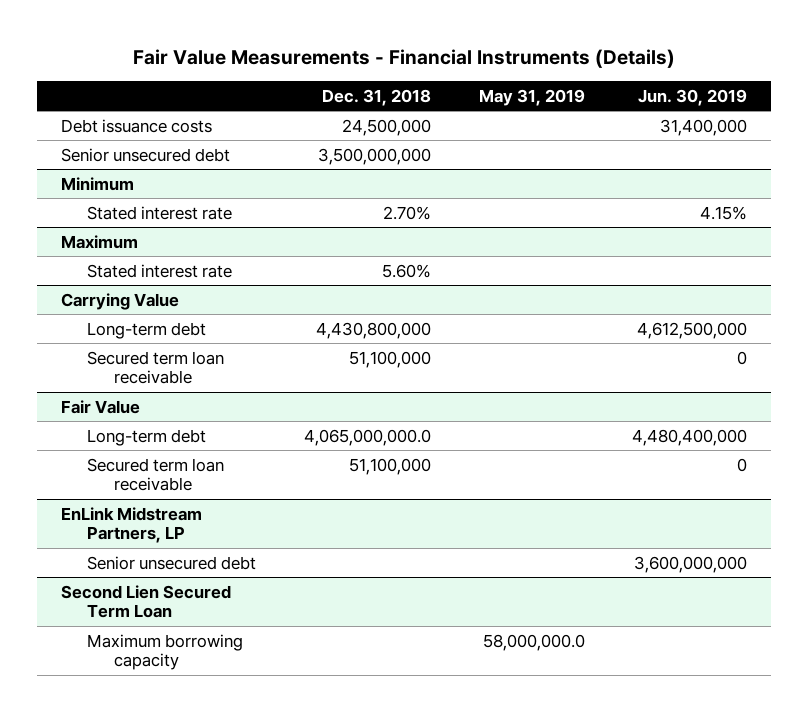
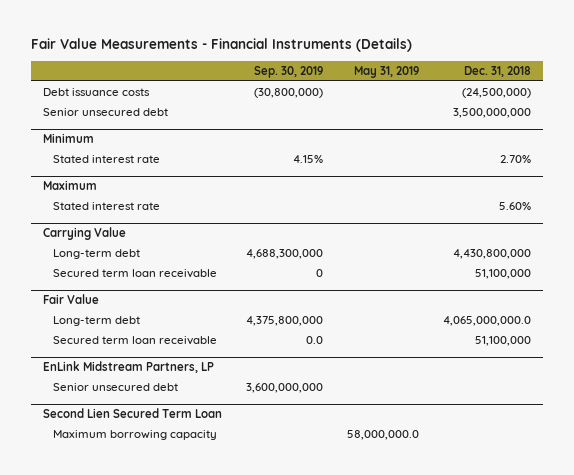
- | Dec. 31, 2018 | May 31, 2019 | Jun. 30, 2019
+ | Sep. 30, 2019 | May 31, 2019 | Dec. 31, 2018
- Debt issuance costs | 24,500,000 | | 31,400,000
+ Debt issuance costs | (30,800,000) | | (24,500,000)

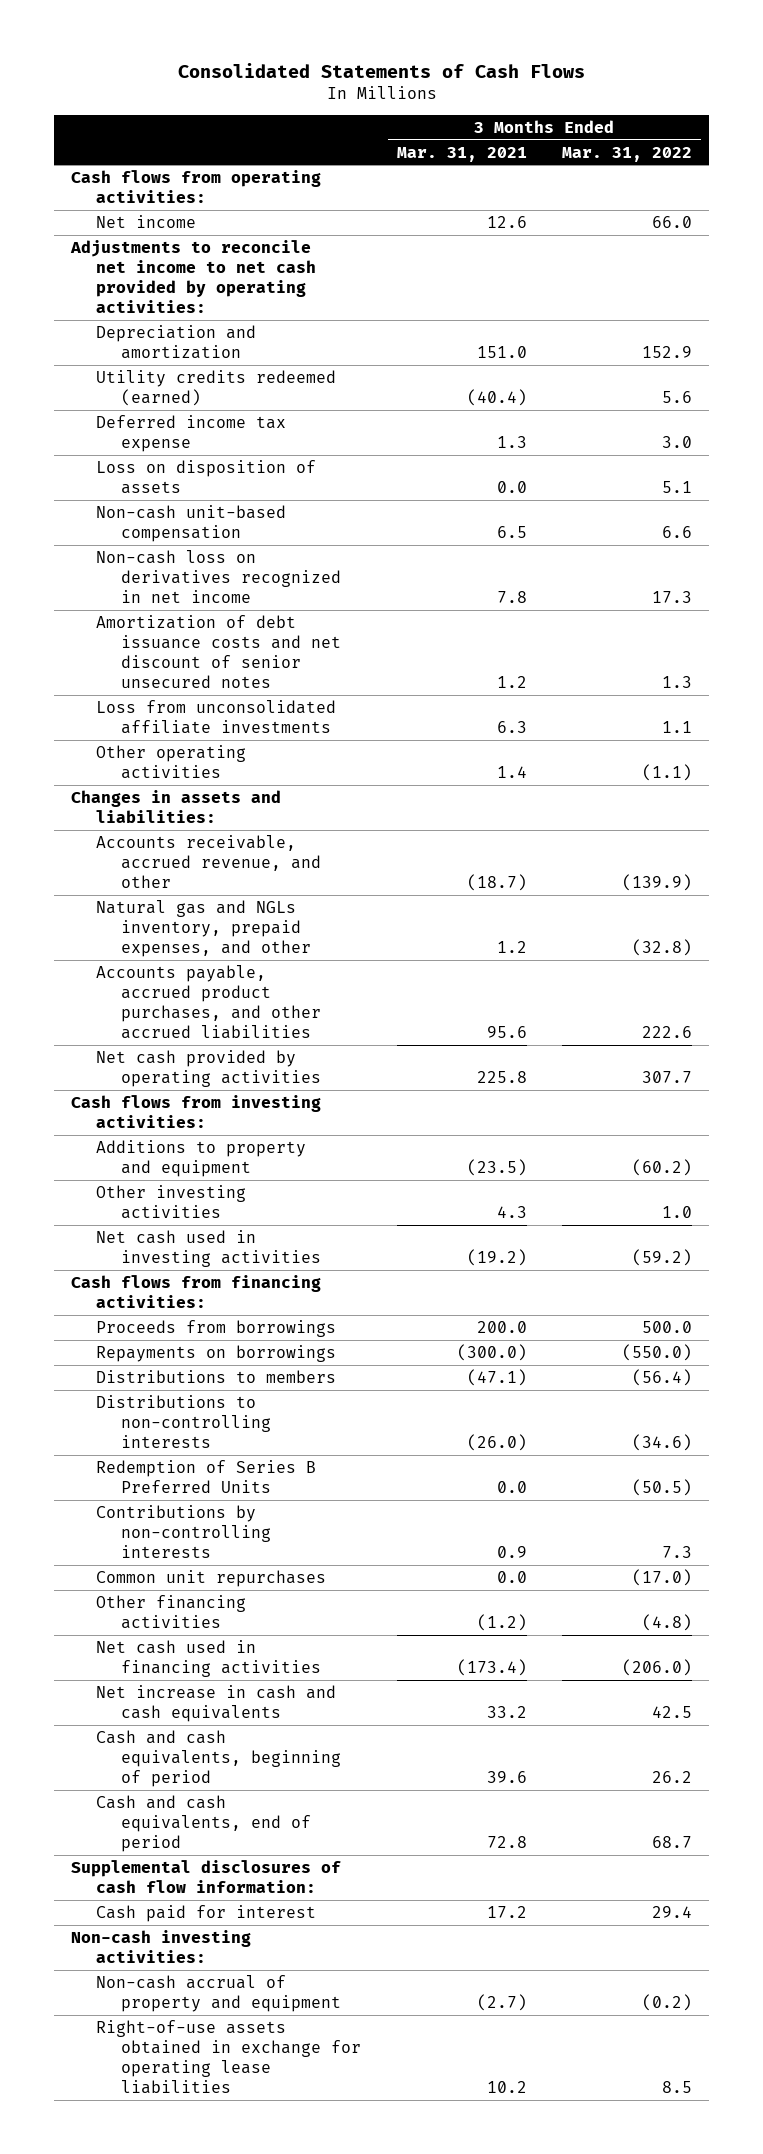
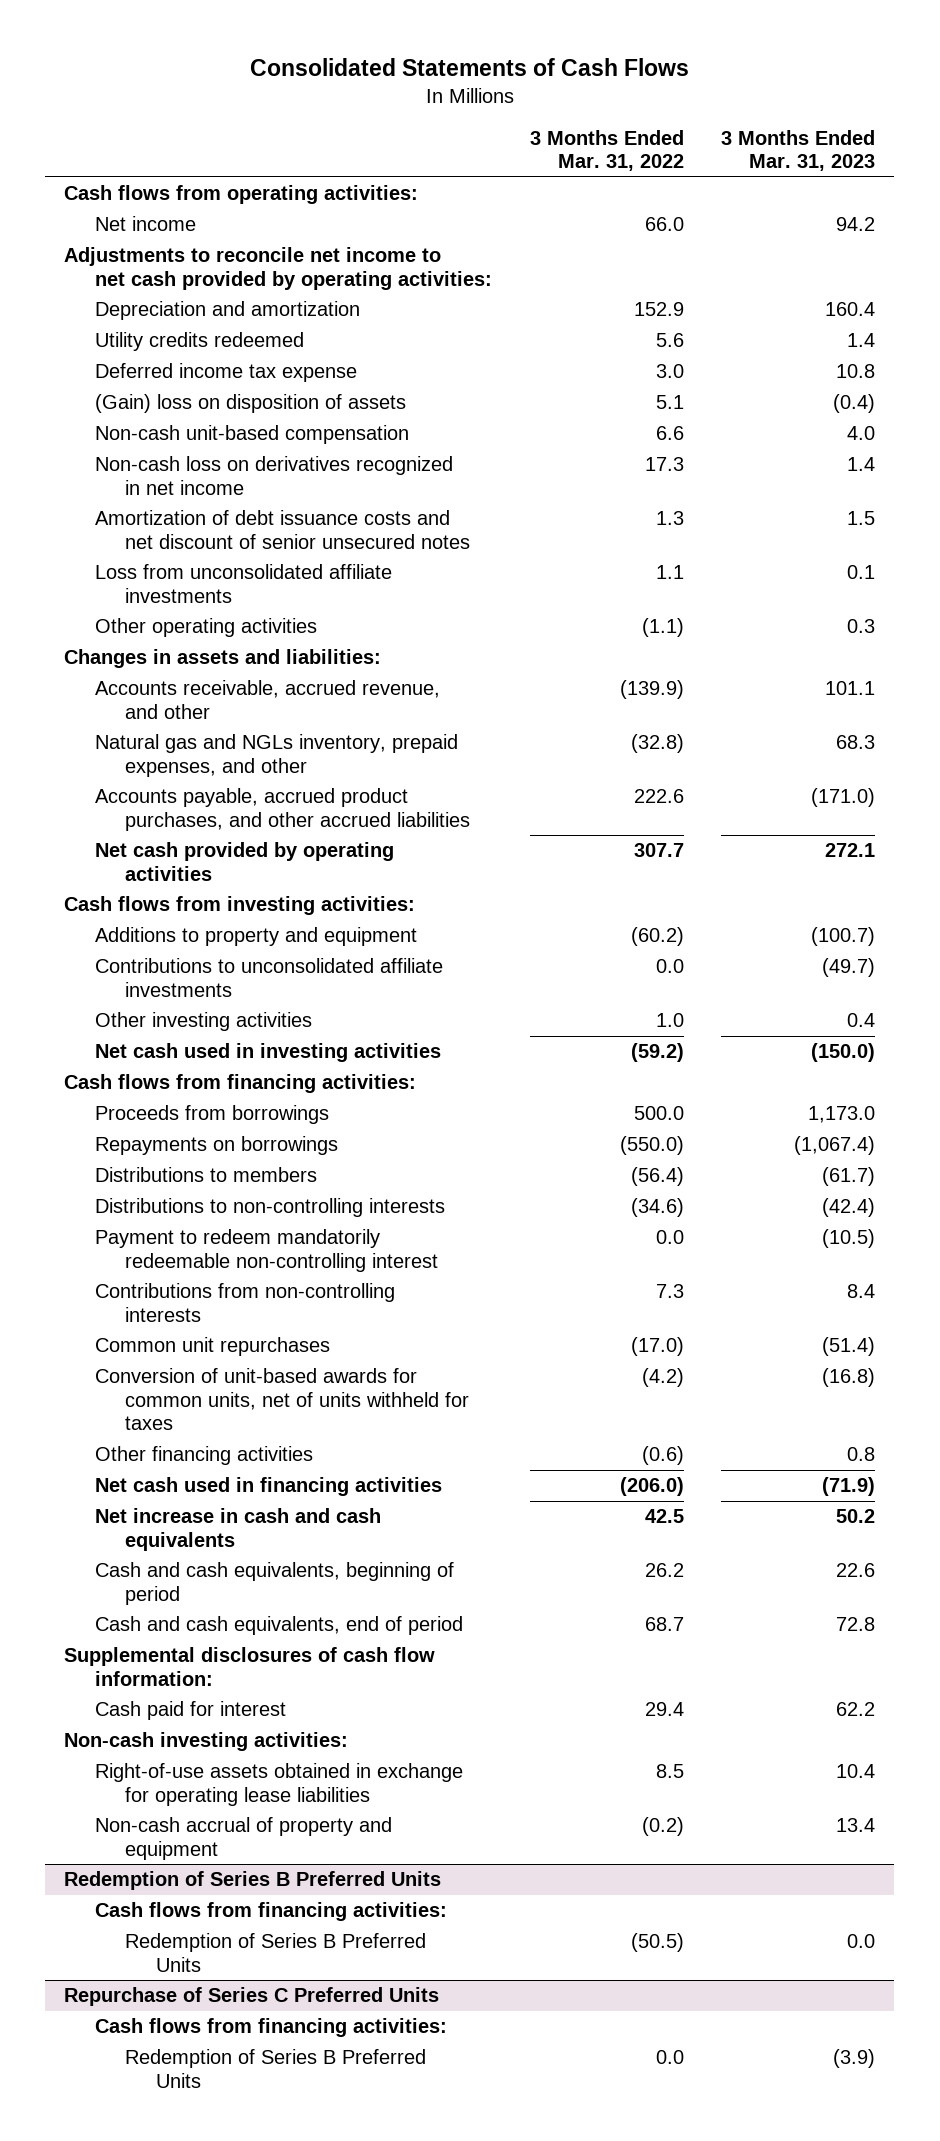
- | 3 Months Ended Mar. 31, 2021 | 3 Months Ended Mar. 31, 2022
+ | 3 Months Ended Mar. 31, 2022 | 3 Months Ended Mar. 31, 2023
- Utility credits redeemed (earned) | (40.4) | 5.6
+ Utility credits redeemed | 5.6 | 1.4
- Loss on disposition of assets | 0.0 | 5.1
+ (Gain) loss on disposition of assets | 5.1 | (0.4)
+ Contributions to unconsolidated affiliate investments | 0.0 | (49.7)
- Redemption of Series B Preferred Units | 0.0 | (50.5)
- Contributions by non-controlling interests | 0.9 | 7.3
+ Payment to redeem mandatorily redeemable non-controlling interest | 0.0 | (10.5)
+ Contributions from non-controlling interests | 7.3 | 8.4
- Other financing activities | (1.2) | (4.8)
+ Conversion of unit-based awards for common units, net of units withheld for taxes | (4.2) | (16.8)
+ Other financing activities | (0.6) | 0.8
moved down: Non-cash accrual of property and equipment | (0.2) | 13.4
+ Redemption of Series B Preferred Units
+ Cash flows from financing activities:
+ Redemption of Series B Preferred Units | (50.5) | 0.0
+ Repurchase of Series C Preferred Units
+ Cash flows from financing activities:
+ Redemption of Series B Preferred Units | 0.0 | (3.9)

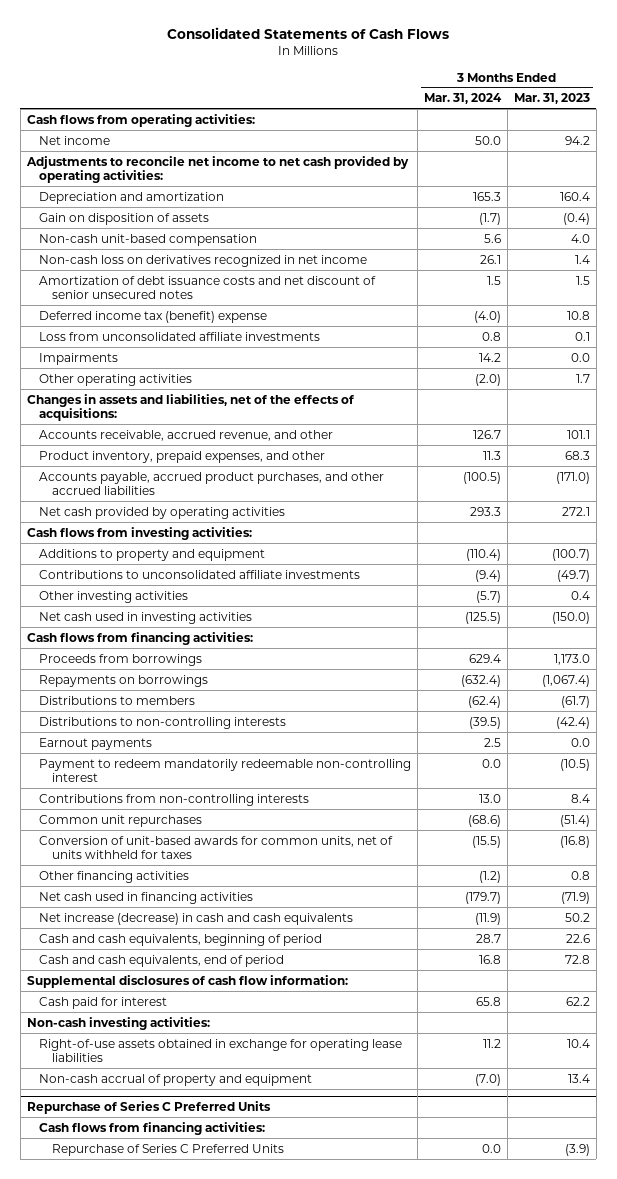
- | 3 Months Ended Mar. 31, 2022 | 3 Months Ended Mar. 31, 2023
+ | 3 Months Ended Mar. 31, 2024 | 3 Months Ended Mar. 31, 2023
- Utility credits redeemed | 5.6 | 1.4
- Deferred income tax expense | 3.0 | 10.8
- (Gain) loss on disposition of assets | 5.1 | (0.4)
+ Gain on disposition of assets | (1.7) | (0.4)
+ Deferred income tax (benefit) expense | (4.0) | 10.8
- Other operating activities | (1.1) | 0.3
- Changes in assets and liabilities:
+ Impairments | 14.2 | 0.0
+ Other operating activities | (2.0) | 1.7
+ Changes in assets and liabilities, net of the effects of acquisitions:
- Natural gas and NGLs inventory, prepaid expenses, and other | (32.8) | 68.3
+ Product inventory, prepaid expenses, and other | 11.3 | 68.3
+ Earnout payments | 2.5 | 0.0
- Net increase in cash and cash equivalents | 42.5 | 50.2
+ Net increase (decrease) in cash and cash equivalents | (11.9) | 50.2
- Redemption of Series B Preferred Units
- Cash flows from financing activities:
- Redemption of Series B Preferred Units | (50.5) | 0.0
@ Repurchase of Series C Preferred Units
- Redemption of Series B Preferred Units | 0.0 | (3.9)
+ Repurchase of Series C Preferred Units | 0.0 | (3.9)

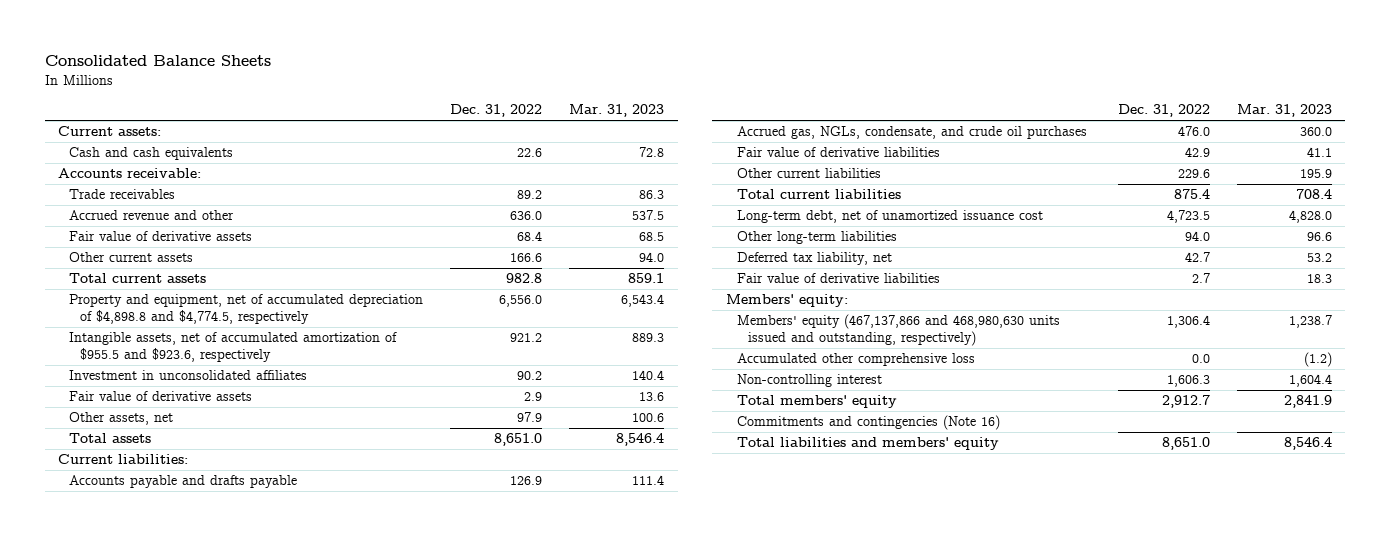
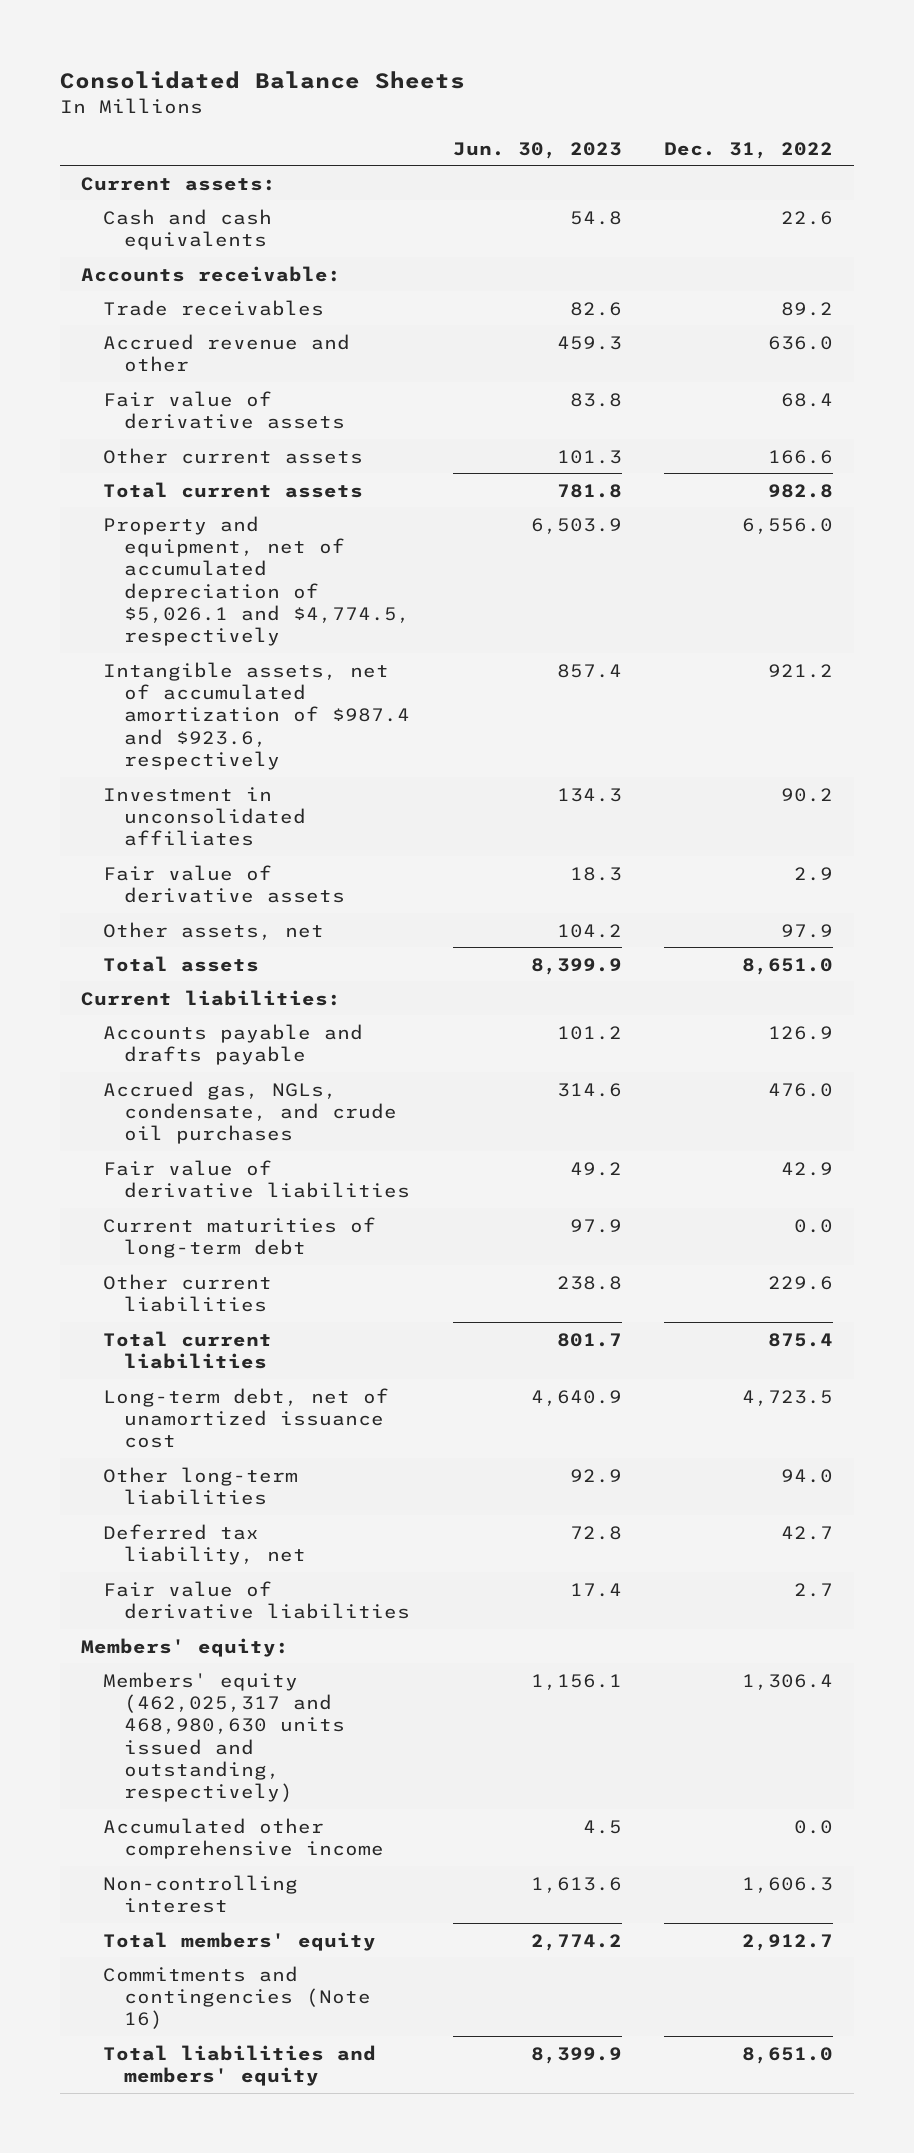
- | Dec. 31, 2022 | Mar. 31, 2023
+ | Jun. 30, 2023 | Dec. 31, 2022
- Property and equipment, net of accumulated depreciation of $4,898.8 and $4,774.5, respectively | 6,556.0 | 6,543.4
- Intangible assets, net of accumulated amortization of $955.5 and $923.6, respectively | 921.2 | 889.3
+ Property and equipment, net of accumulated depreciation of $5,026.1 and $4,774.5, respectively | 6,503.9 | 6,556.0
+ Intangible assets, net of accumulated amortization of $987.4 and $923.6, respectively | 857.4 | 921.2
+ Current maturities of long-term debt | 97.9 | 0.0
- Members' equity (467,137,866 and 468,980,630 units issued and outstanding, respectively) | 1,306.4 | 1,238.7
- Accumulated other comprehensive loss | 0.0 | (1.2)
+ Members' equity (462,025,317 and 468,980,630 units issued and outstanding, respectively) | 1,156.1 | 1,306.4
+ Accumulated other comprehensive income | 4.5 | 0.0

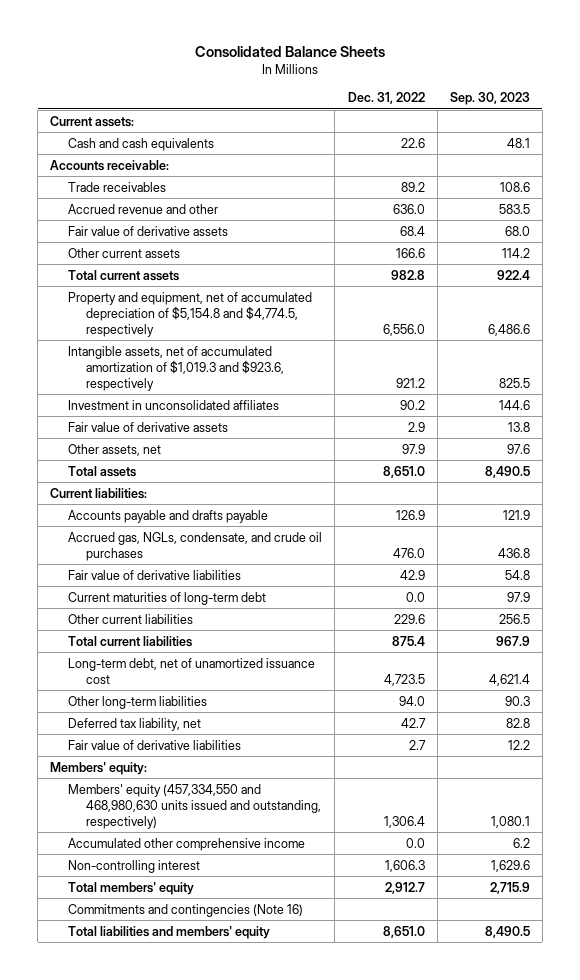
- | Jun. 30, 2023 | Dec. 31, 2022
+ | Dec. 31, 2022 | Sep. 30, 2023
- Property and equipment, net of accumulated depreciation of $5,026.1 and $4,774.5, respectively | 6,503.9 | 6,556.0
- Intangible assets, net of accumulated amortization of $987.4 and $923.6, respectively | 857.4 | 921.2
+ Property and equipment, net of accumulated depreciation of $5,154.8 and $4,774.5, respectively | 6,556.0 | 6,486.6
+ Intangible assets, net of accumulated amortization of $1,019.3 and $923.6, respectively | 921.2 | 825.5
- Members' equity (462,025,317 and 468,980,630 units issued and outstanding, respectively) | 1,156.1 | 1,306.4
+ Members' equity (457,334,550 and 468,980,630 units issued and outstanding, respectively) | 1,306.4 | 1,080.1

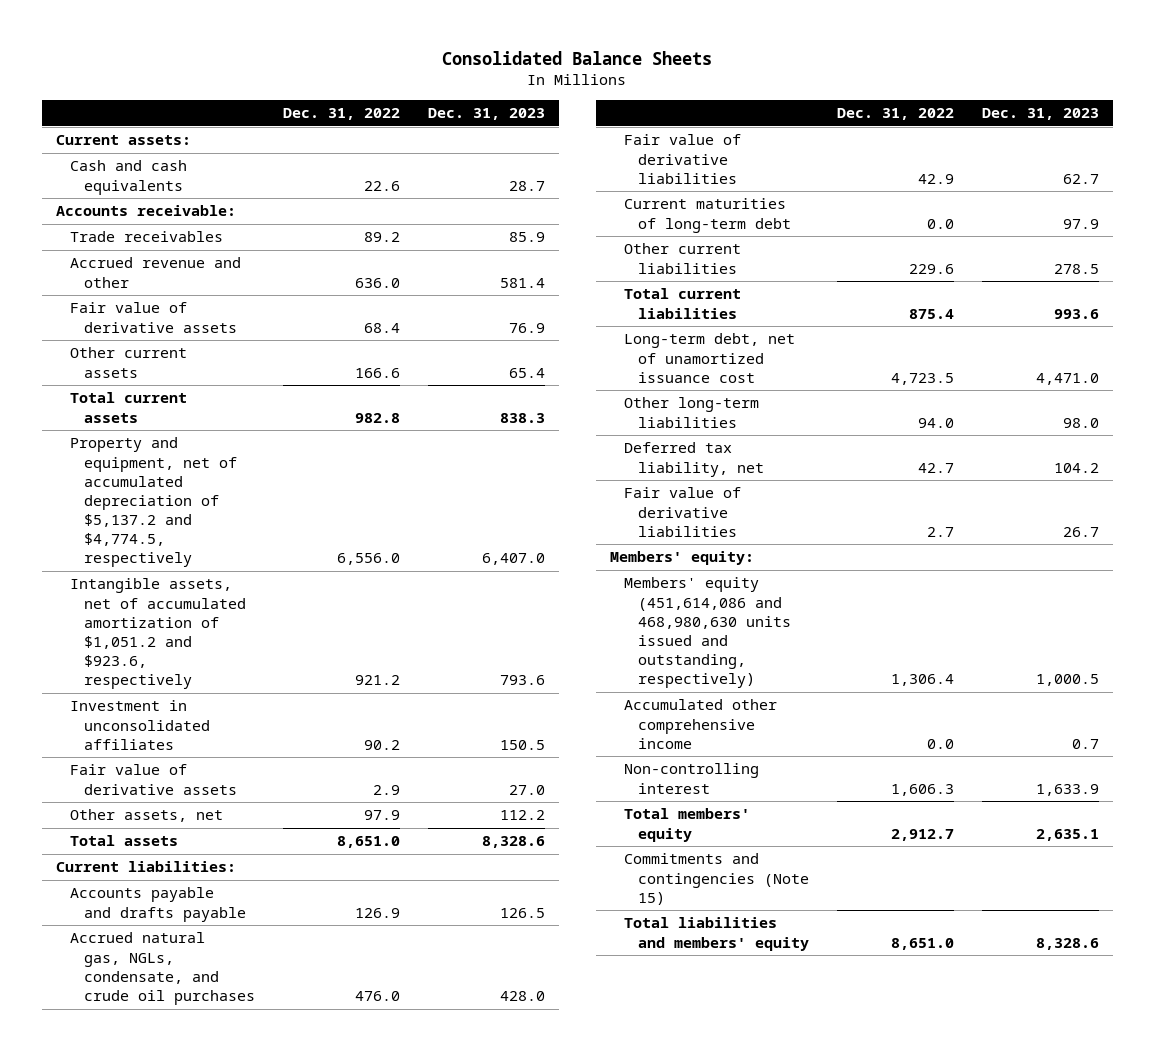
- | Dec. 31, 2022 | Sep. 30, 2023
+ | Dec. 31, 2022 | Dec. 31, 2023
- Property and equipment, net of accumulated depreciation of $5,154.8 and $4,774.5, respectively | 6,556.0 | 6,486.6
- Intangible assets, net of accumulated amortization of $1,019.3 and $923.6, respectively | 921.2 | 825.5
+ Property and equipment, net of accumulated depreciation of $5,137.2 and $4,774.5, respectively | 6,556.0 | 6,407.0
+ Intangible assets, net of accumulated amortization of $1,051.2 and $923.6, respectively | 921.2 | 793.6
- Accrued gas, NGLs, condensate, and crude oil purchases | 476.0 | 436.8
+ Accrued natural gas, NGLs, condensate, and crude oil purchases | 476.0 | 428.0
- Members' equity (457,334,550 and 468,980,630 units issued and outstanding, respectively) | 1,306.4 | 1,080.1
+ Members' equity (451,614,086 and 468,980,630 units issued and outstanding, respectively) | 1,306.4 | 1,000.5
- Commitments and contingencies (Note 16)
+ Commitments and contingencies (Note 15)

